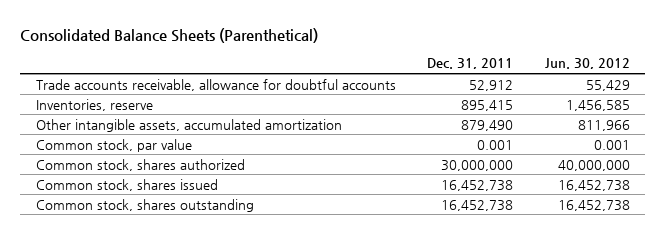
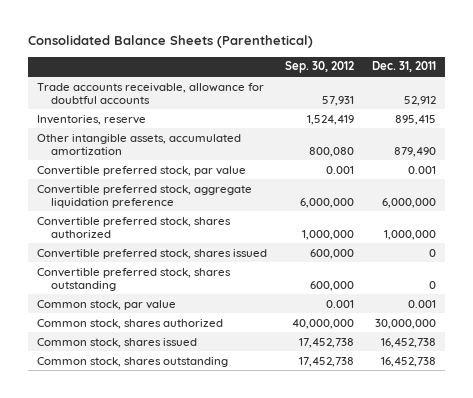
- | Dec. 31, 2011 | Jun. 30, 2012
+ | Sep. 30, 2012 | Dec. 31, 2011
+ Convertible preferred stock, par value | 0.001 | 0.001
+ Convertible preferred stock, aggregate liquidation preference | 6,000,000 | 6,000,000
+ Convertible preferred stock, shares authorized | 1,000,000 | 1,000,000
+ Convertible preferred stock, shares issued | 600,000 | 0
+ Convertible preferred stock, shares outstanding | 600,000 | 0

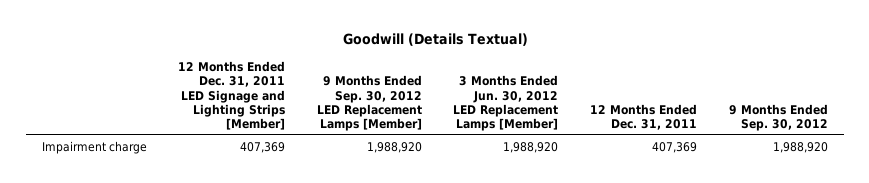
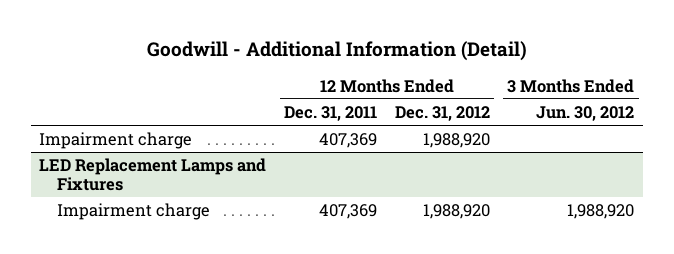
- Goodwill (Details Textual)
+ Goodwill - Additional Information (Detail)
- | 12 Months Ended Dec. 31, 2011 LED Signage and Lighting Strips [Member] | 9 Months Ended Sep. 30, 2012 LED Replacement Lamps [Member] | 3 Months Ended Jun. 30, 2012 LED Replacement Lamps [Member] | 12 Months Ended Dec. 31, 2011 | 9 Months Ended Sep. 30, 2012
+ | 12 Months Ended Dec. 31, 2011 | 12 Months Ended Dec. 31, 2012 | 3 Months Ended Jun. 30, 2012
+ LED Replacement Lamps and Fixtures
+ Impairment charge | 407,369 | 1,988,920 | 1,988,920

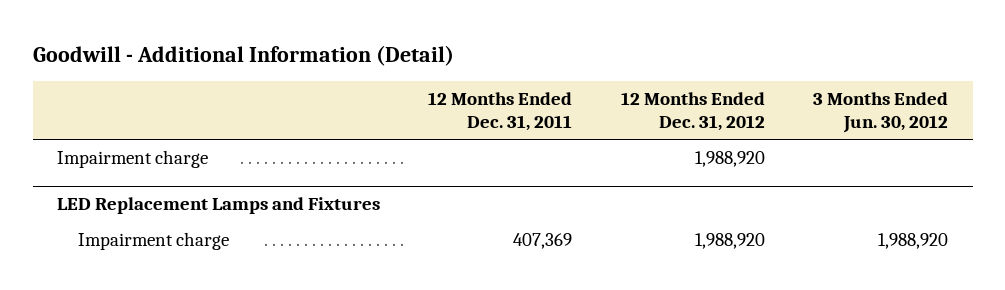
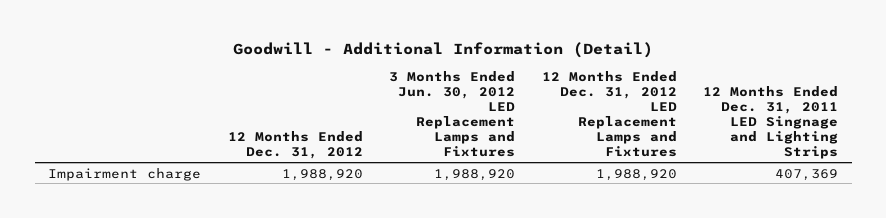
- | 12 Months Ended Dec. 31, 2011 | 12 Months Ended Dec. 31, 2012 | 3 Months Ended Jun. 30, 2012
+ | 12 Months Ended Dec. 31, 2012 | 3 Months Ended Jun. 30, 2012 LED Replacement Lamps and Fixtures | 12 Months Ended Dec. 31, 2012 LED Replacement Lamps and Fixtures | 12 Months Ended Dec. 31, 2011 LED Singnage and Lighting Strips
- LED Replacement Lamps and Fixtures
- Impairment charge | 407,369 | 1,988,920 | 1,988,920

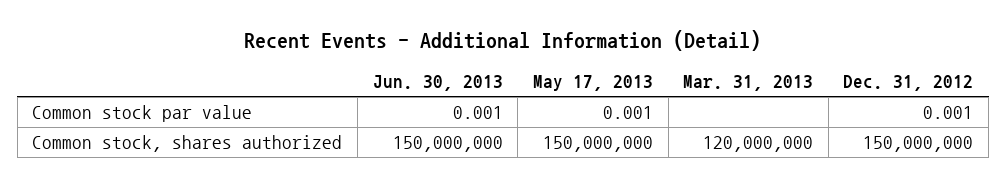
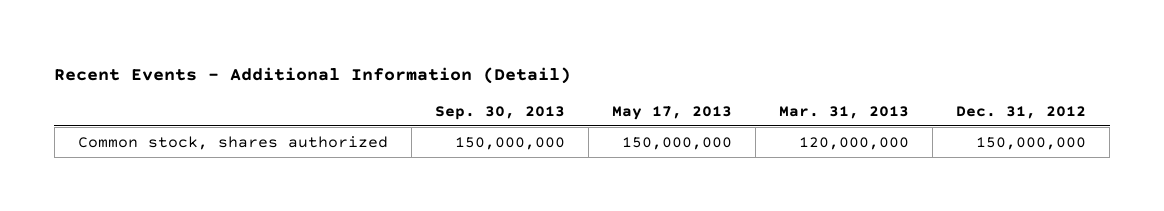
- | Jun. 30, 2013 | May 17, 2013 | Mar. 31, 2013 | Dec. 31, 2012
+ | Sep. 30, 2013 | May 17, 2013 | Mar. 31, 2013 | Dec. 31, 2012
- Common stock par value | 0.001 | 0.001 | | 0.001

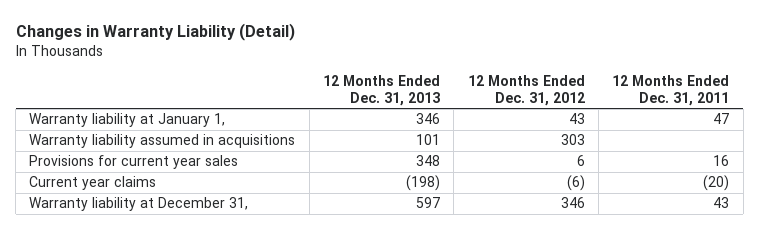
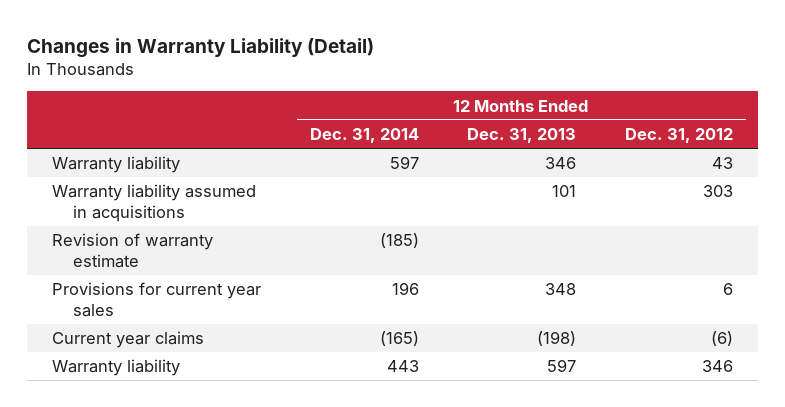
- | 12 Months Ended Dec. 31, 2013 | 12 Months Ended Dec. 31, 2012 | 12 Months Ended Dec. 31, 2011
+ | 12 Months Ended Dec. 31, 2014 | 12 Months Ended Dec. 31, 2013 | 12 Months Ended Dec. 31, 2012
- Warranty liability at January 1, | 346 | 43 | 47
+ Warranty liability | 597 | 346 | 43
+ Revision of warranty estimate | (185) | |
- Warranty liability at December 31, | 597 | 346 | 43
+ Warranty liability | 443 | 597 | 346

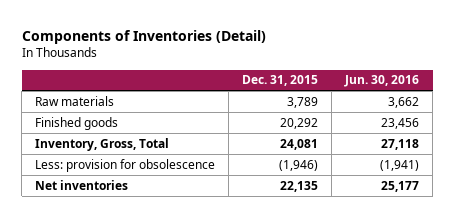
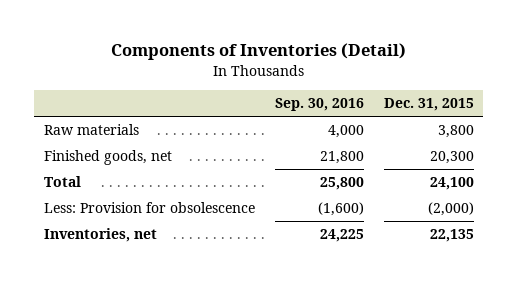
- | Dec. 31, 2015 | Jun. 30, 2016
+ | Sep. 30, 2016 | Dec. 31, 2015
- Raw materials | 3,789 | 3,662
- Finished goods | 20,292 | 23,456
- Inventory, Gross, Total | 24,081 | 27,118
- Less: provision for obsolescence | (1,946) | (1,941)
- Net inventories | 22,135 | 25,177
+ Raw materials | 4,000 | 3,800
+ Finished goods, net | 21,800 | 20,300
+ Total | 25,800 | 24,100
+ Less: Provision for obsolescence | (1,600) | (2,000)
+ Inventories, net | 24,225 | 22,135

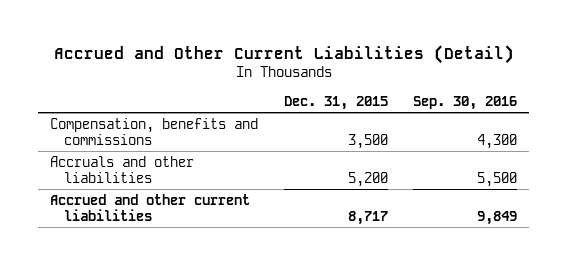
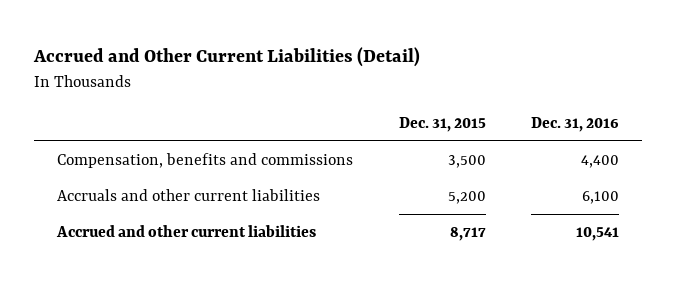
- | Dec. 31, 2015 | Sep. 30, 2016
+ | Dec. 31, 2015 | Dec. 31, 2016
- Accruals and other liabilities | 5,200 | 5,500
+ Accruals and other current liabilities | 5,200 | 6,100

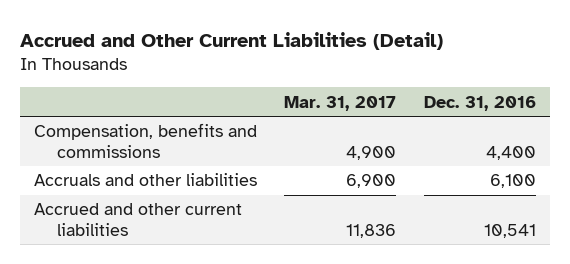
- | Dec. 31, 2015 | Dec. 31, 2016
+ | Mar. 31, 2017 | Dec. 31, 2016
- Accruals and other current liabilities | 5,200 | 6,100
+ Accruals and other liabilities | 6,900 | 6,100

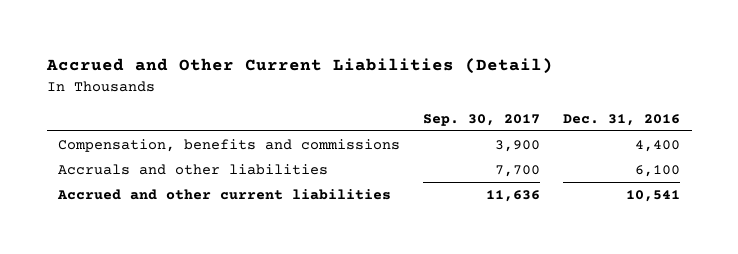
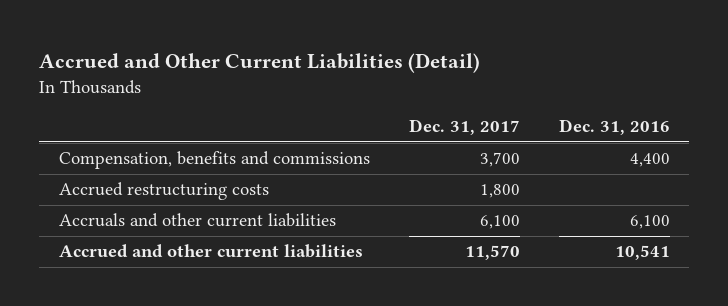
- | Sep. 30, 2017 | Dec. 31, 2016
+ | Dec. 31, 2017 | Dec. 31, 2016
- Accruals and other liabilities | 7,700 | 6,100
+ Accrued restructuring costs | 1,800 |
+ Accruals and other current liabilities | 6,100 | 6,100

